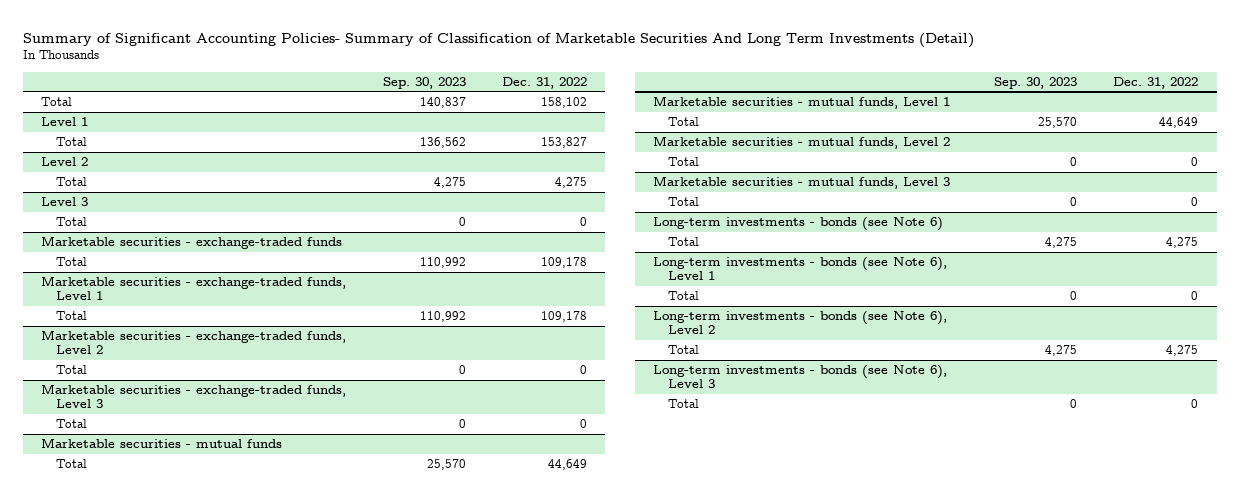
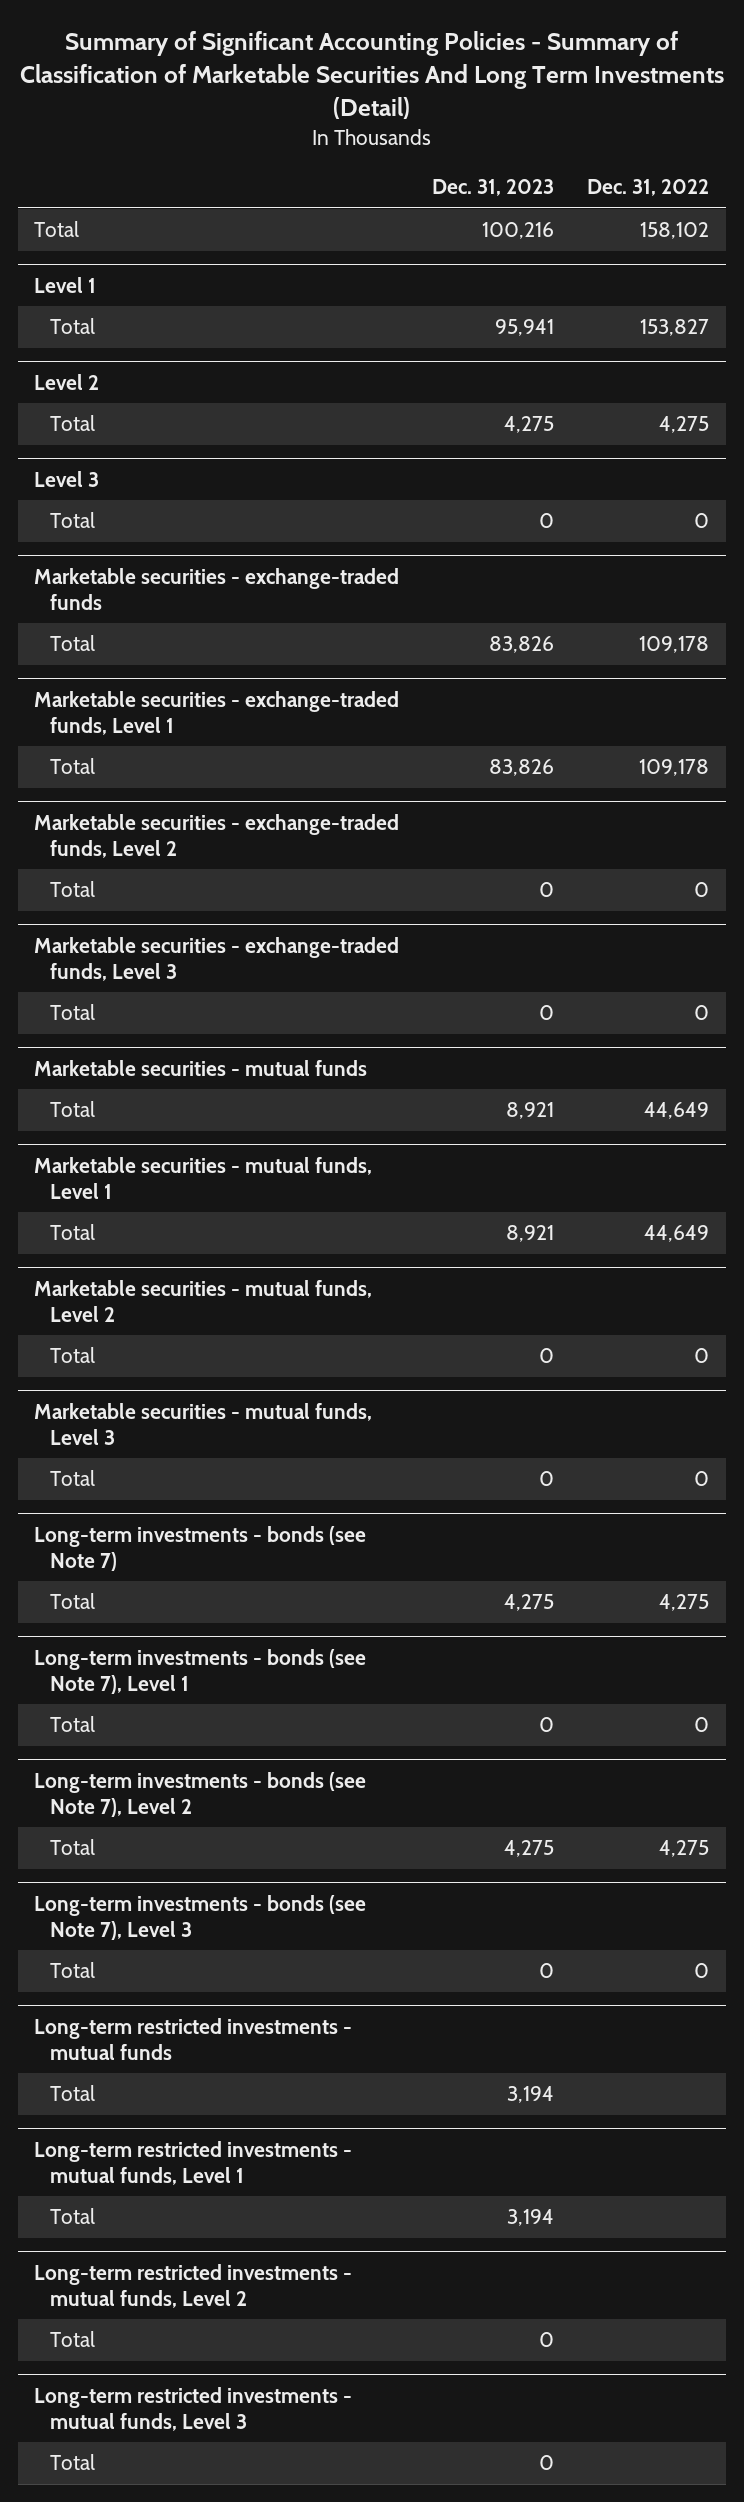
- Summary of Significant Accounting Policies- Summary of Classification of Marketable Securities And Long Term Investments (Detail)
+ Summary of Significant Accounting Policies - Summary of Classification of Marketable Securities And Long Term Investments (Detail)
- | Sep. 30, 2023 | Dec. 31, 2022
+ | Dec. 31, 2023 | Dec. 31, 2022
- Long-term investments - bonds (see Note 6)
+ Long-term investments - bonds (see Note 7)
- Long-term investments - bonds (see Note 6), Level 1
+ Long-term investments - bonds (see Note 7), Level 1
- Long-term investments - bonds (see Note 6), Level 2
+ Long-term investments - bonds (see Note 7), Level 2
- Long-term investments - bonds (see Note 6), Level 3
+ Long-term investments - bonds (see Note 7), Level 3
+ Long-term restricted investments - mutual funds
+ Total | 3,194 |
+ Long-term restricted investments - mutual funds, Level 1
+ Total | 3,194 |
+ Long-term restricted investments - mutual funds, Level 2
+ Total | 0 |
+ Long-term restricted investments - mutual funds, Level 3
+ Total | 0 |

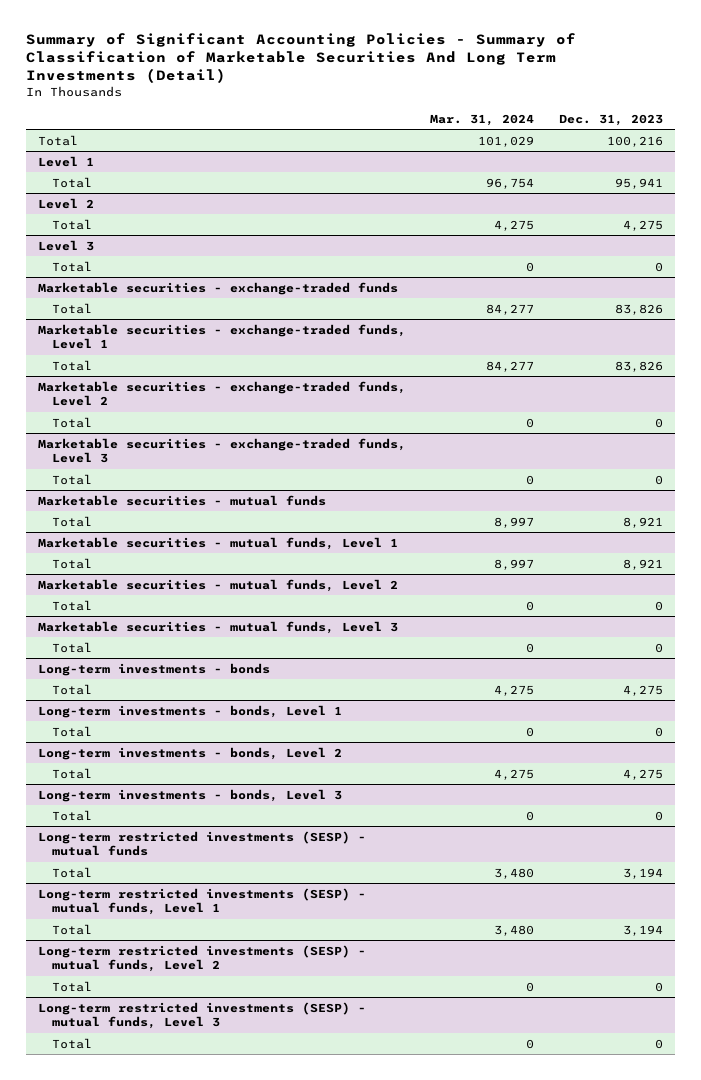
- | Dec. 31, 2023 | Dec. 31, 2022
+ | Mar. 31, 2024 | Dec. 31, 2023
- Long-term investments - bonds (see Note 7)
+ Long-term investments - bonds
- Long-term investments - bonds (see Note 7), Level 1
+ Long-term investments - bonds, Level 1
- Long-term investments - bonds (see Note 7), Level 2
+ Long-term investments - bonds, Level 2
- Long-term investments - bonds (see Note 7), Level 3
+ Long-term investments - bonds, Level 3
- Long-term restricted investments - mutual funds
+ Long-term restricted investments (SESP) - mutual funds
- Long-term restricted investments - mutual funds, Level 1
+ Long-term restricted investments (SESP) - mutual funds, Level 1
- Long-term restricted investments - mutual funds, Level 2
+ Long-term restricted investments (SESP) - mutual funds, Level 2
- Long-term restricted investments - mutual funds, Level 3
+ Long-term restricted investments (SESP) - mutual funds, Level 3

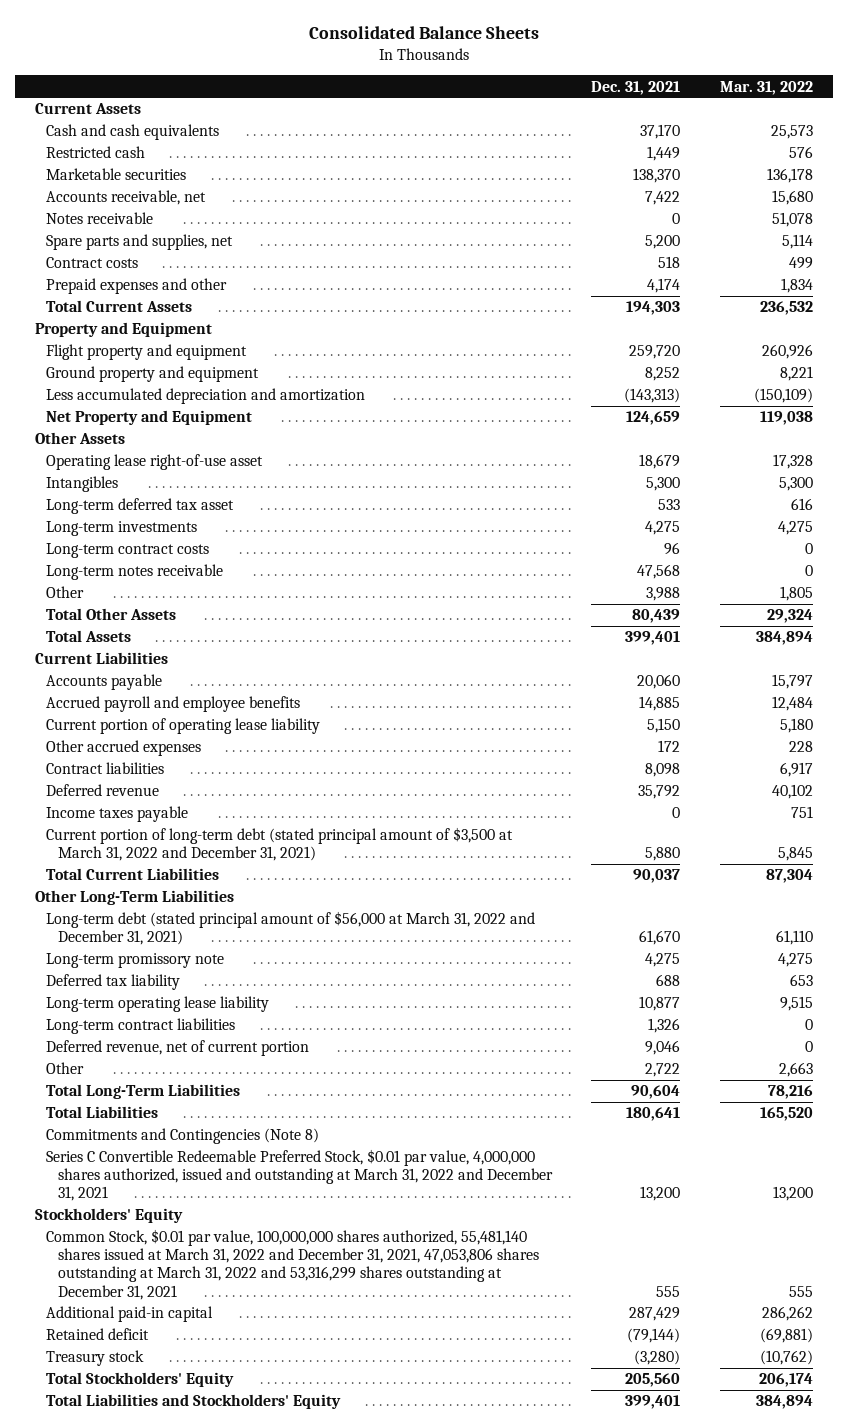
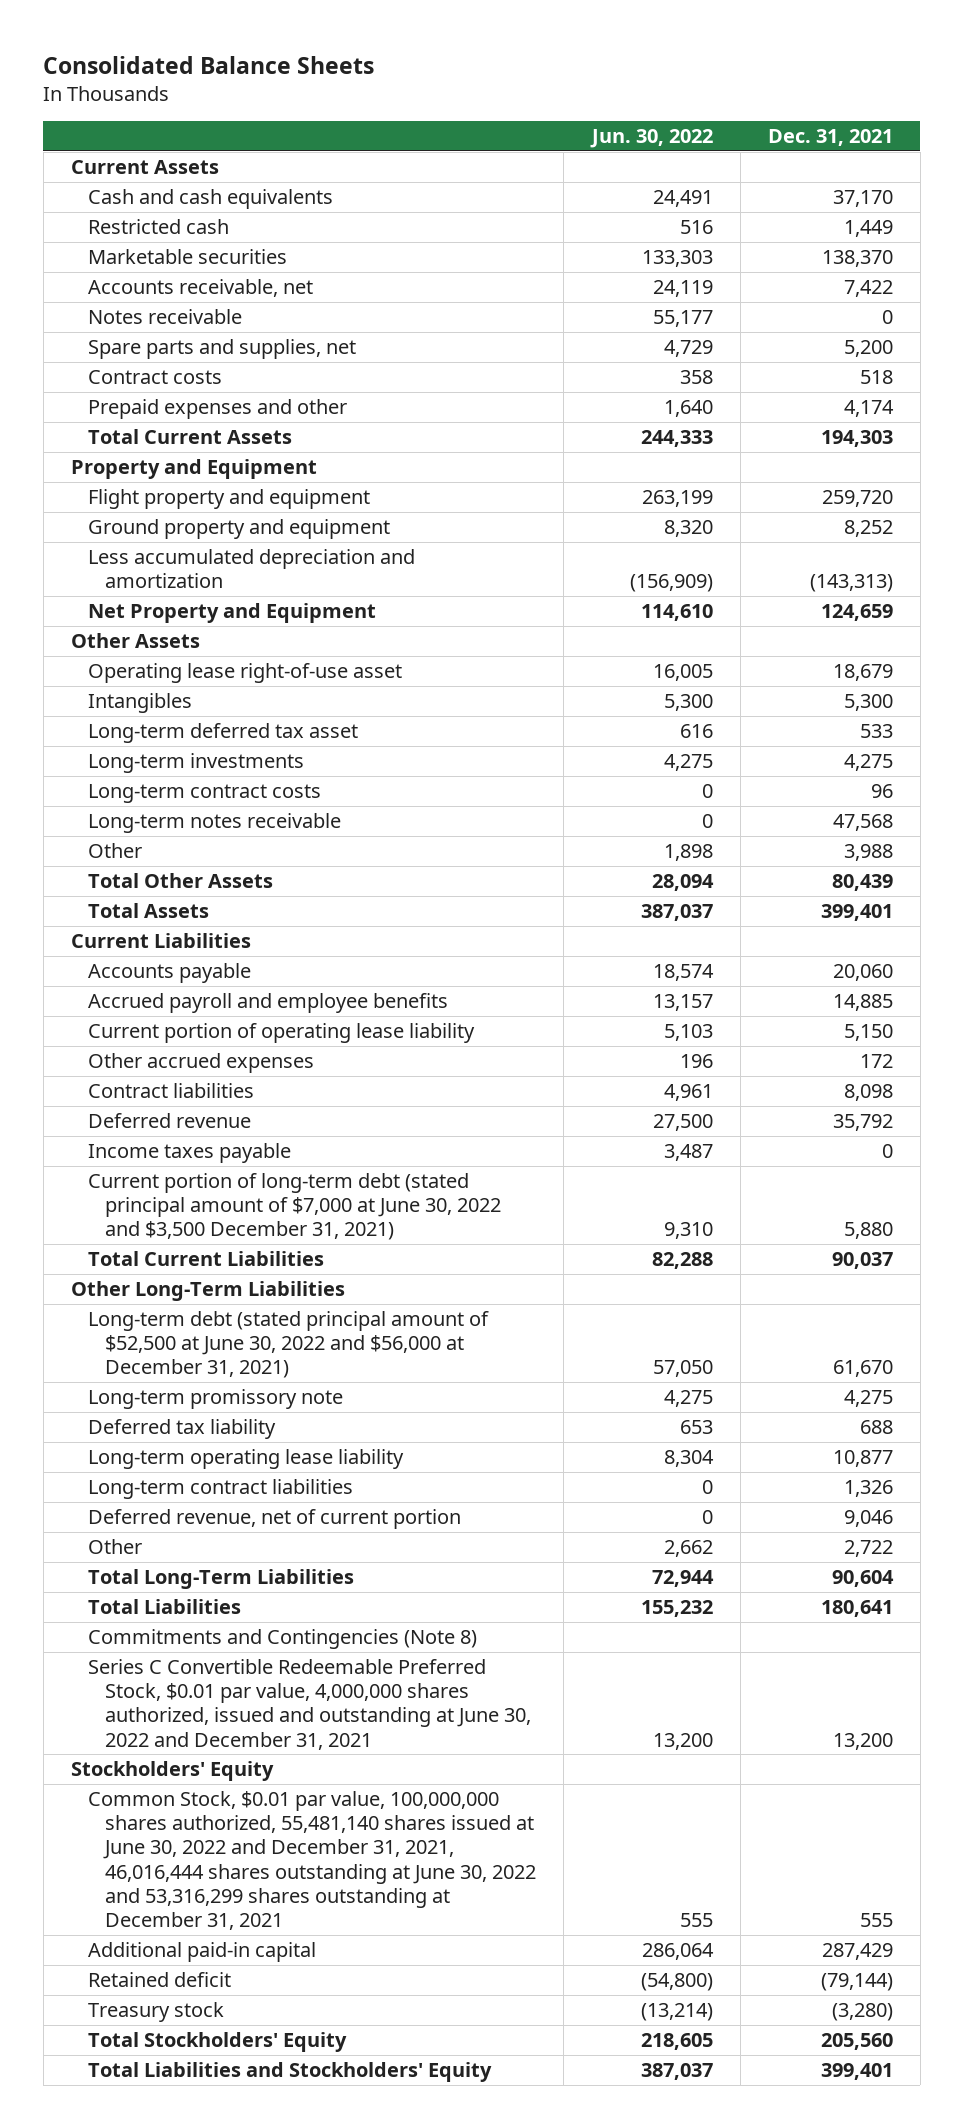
- | Dec. 31, 2021 | Mar. 31, 2022
+ | Jun. 30, 2022 | Dec. 31, 2021
- Current portion of long-term debt (stated principal amount of $3,500 at March 31, 2022 and December 31, 2021) | 5,880 | 5,845
+ Current portion of long-term debt (stated principal amount of $7,000 at June 30, 2022 and $3,500 December 31, 2021) | 9,310 | 5,880
- Long-term debt (stated principal amount of $56,000 at March 31, 2022 and December 31, 2021) | 61,670 | 61,110
+ Long-term debt (stated principal amount of $52,500 at June 30, 2022 and $56,000 at December 31, 2021) | 57,050 | 61,670
- Series C Convertible Redeemable Preferred Stock, $0.01 par value, 4,000,000 shares authorized, issued and outstanding at March 31, 2022 and December 31, 2021 | 13,200 | 13,200
+ Series C Convertible Redeemable Preferred Stock, $0.01 par value, 4,000,000 shares authorized, issued and outstanding at June 30, 2022 and December 31, 2021 | 13,200 | 13,200
- Common Stock, $0.01 par value, 100,000,000 shares authorized, 55,481,140 shares issued at March 31, 2022 and December 31, 2021, 47,053,806 shares outstanding at March 31, 2022 and 53,316,299 shares outstanding at December 31, 2021 | 555 | 555
+ Common Stock, $0.01 par value, 100,000,000 shares authorized, 55,481,140 shares issued at June 30, 2022 and December 31, 2021, 46,016,444 shares outstanding at June 30, 2022 and 53,316,299 shares outstanding at December 31, 2021 | 555 | 555

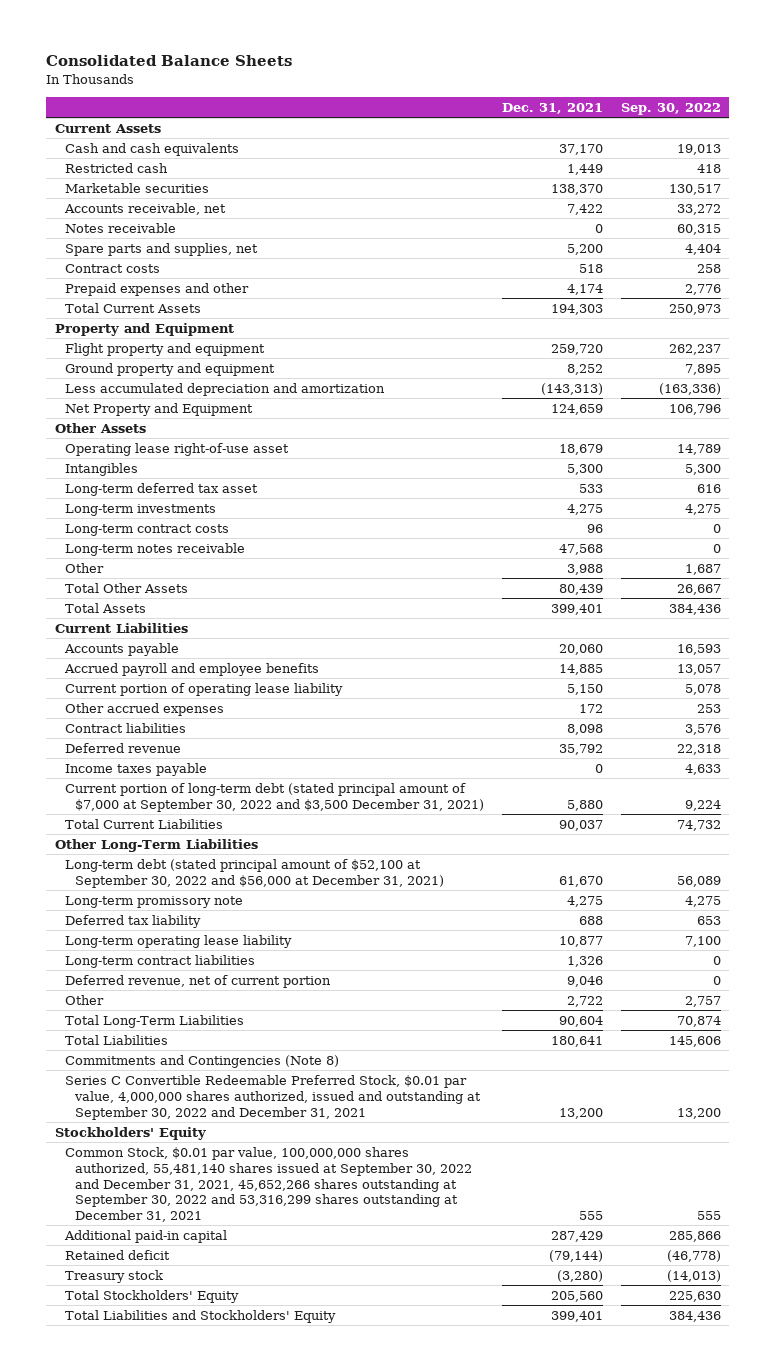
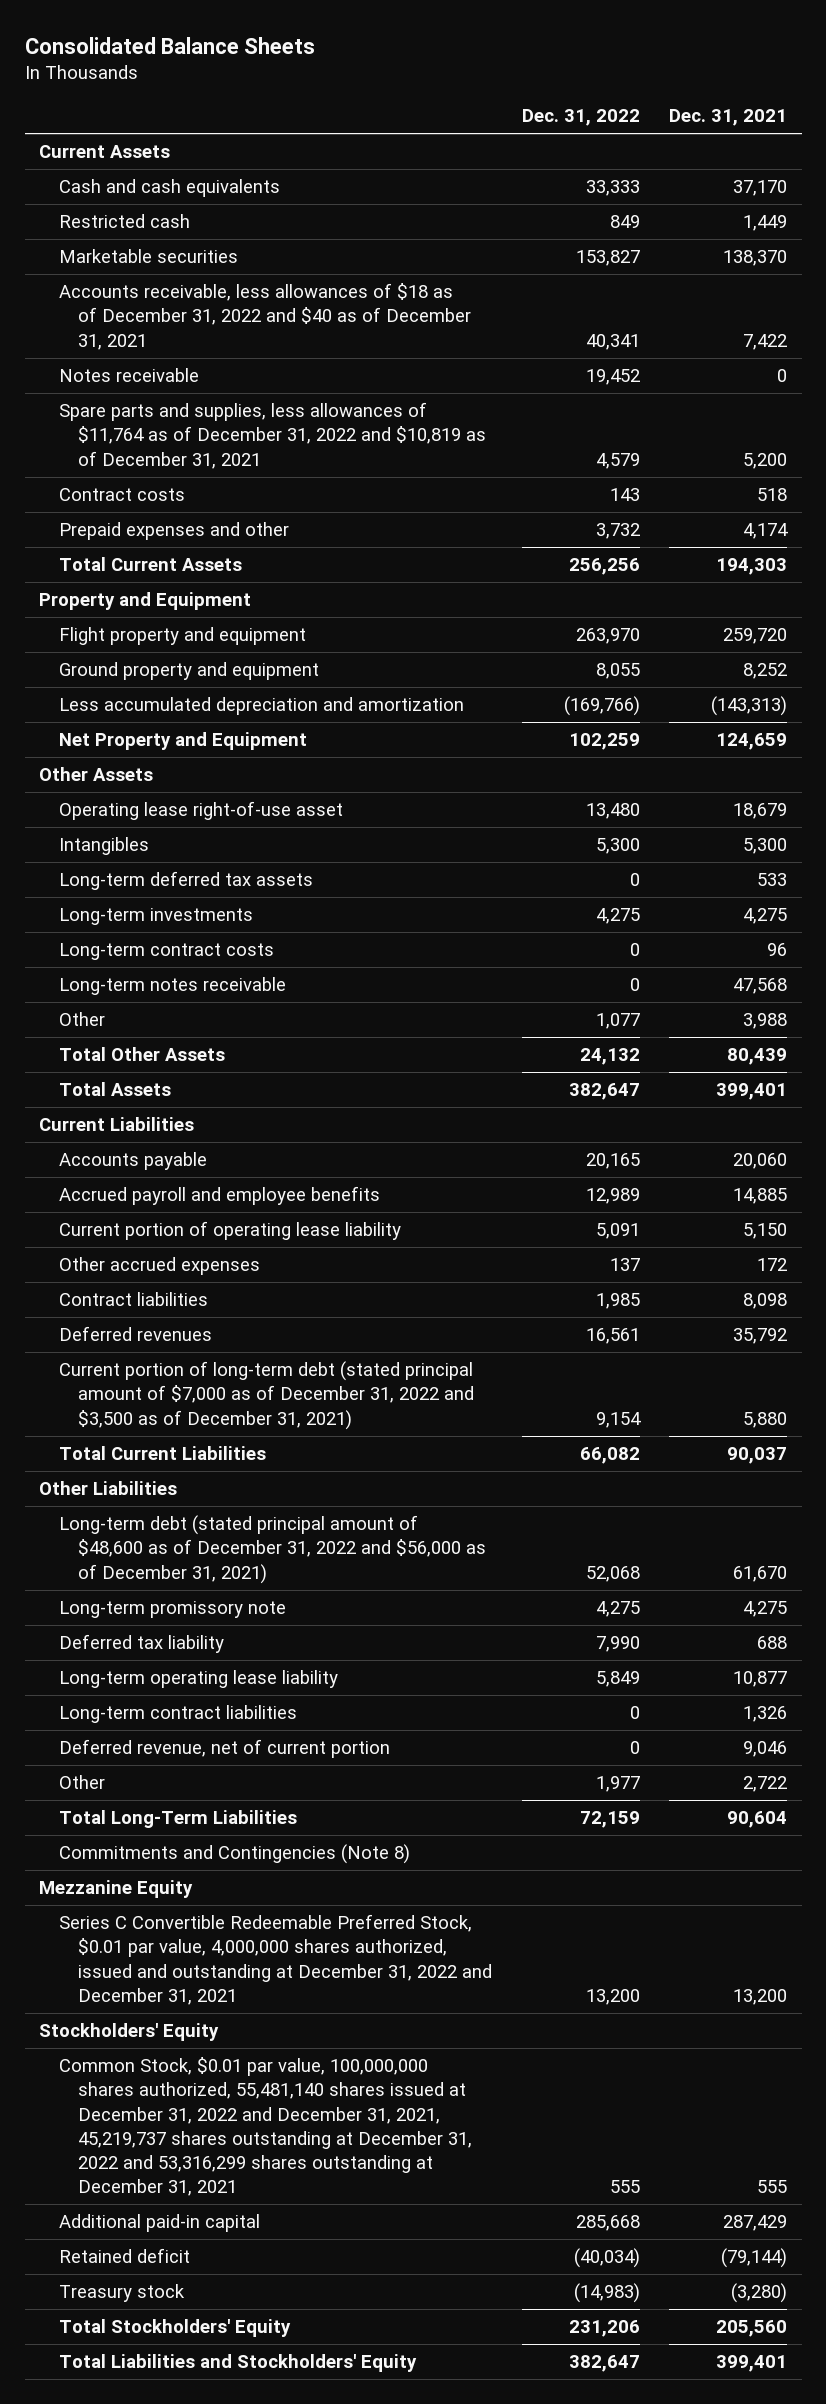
- | Dec. 31, 2021 | Sep. 30, 2022
+ | Dec. 31, 2022 | Dec. 31, 2021
- Accounts receivable, net | 7,422 | 33,272
+ Accounts receivable, less allowances of $18 as of December 31, 2022 and $40 as of December 31, 2021 | 40,341 | 7,422
- Spare parts and supplies, net | 5,200 | 4,404
+ Spare parts and supplies, less allowances of $11,764 as of December 31, 2022 and $10,819 as of December 31, 2021 | 4,579 | 5,200
- Long-term deferred tax asset | 533 | 616
+ Long-term deferred tax assets | 0 | 533
- Deferred revenue | 35,792 | 22,318
- Income taxes payable | 0 | 4,633
- Current portion of long-term debt (stated principal amount of $7,000 at September 30, 2022 and $3,500 December 31, 2021) | 5,880 | 9,224
+ Deferred revenues | 16,561 | 35,792
+ Current portion of long-term debt (stated principal amount of $7,000 as of December 31, 2022 and $3,500 as of December 31, 2021) | 9,154 | 5,880
- Other Long-Term Liabilities
- Long-term debt (stated principal amount of $52,100 at September 30, 2022 and $56,000 at December 31, 2021) | 61,670 | 56,089
+ Other Liabilities
+ Long-term debt (stated principal amount of $48,600 as of December 31, 2022 and $56,000 as of December 31, 2021) | 52,068 | 61,670
- Total Liabilities | 180,641 | 145,606
- Series C Convertible Redeemable Preferred Stock, $0.01 par value, 4,000,000 shares authorized, issued and outstanding at September 30, 2022 and December 31, 2021 | 13,200 | 13,200
+ Mezzanine Equity
+ Series C Convertible Redeemable Preferred Stock, $0.01 par value, 4,000,000 shares authorized, issued and outstanding at December 31, 2022 and December 31, 2021 | 13,200 | 13,200
- Common Stock, $0.01 par value, 100,000,000 shares authorized, 55,481,140 shares issued at September 30, 2022 and December 31, 2021, 45,652,266 shares outstanding at September 30, 2022 and 53,316,299 shares outstanding at December 31, 2021 | 555 | 555
+ Common Stock, $0.01 par value, 100,000,000 shares authorized, 55,481,140 shares issued at December 31, 2022 and December 31, 2021, 45,219,737 shares outstanding at December 31, 2022 and 53,316,299 shares outstanding at December 31, 2021 | 555 | 555

